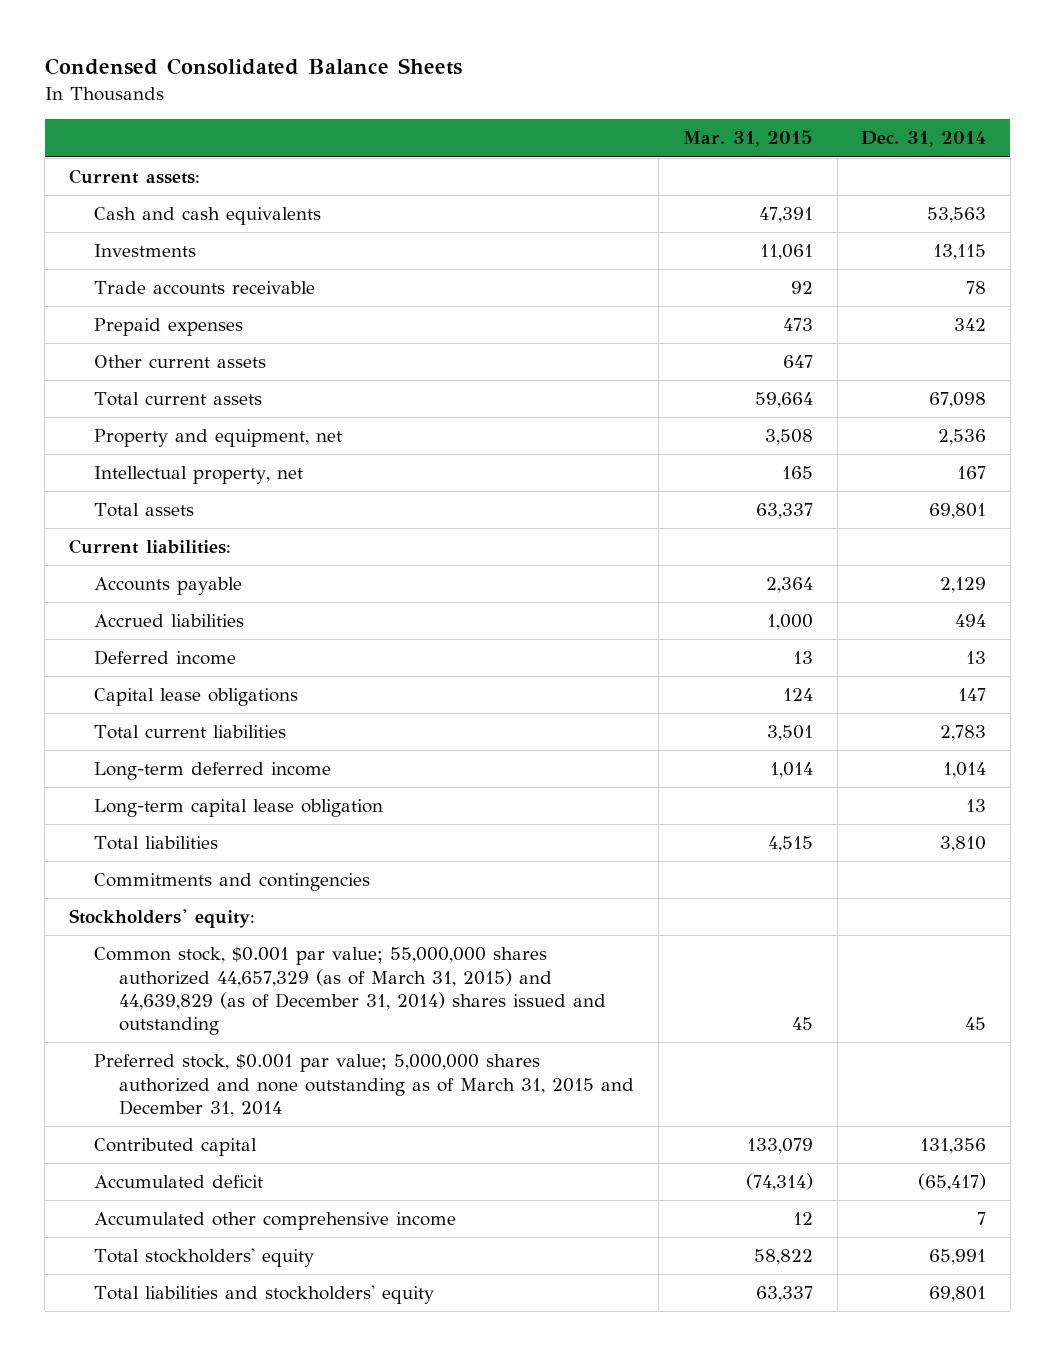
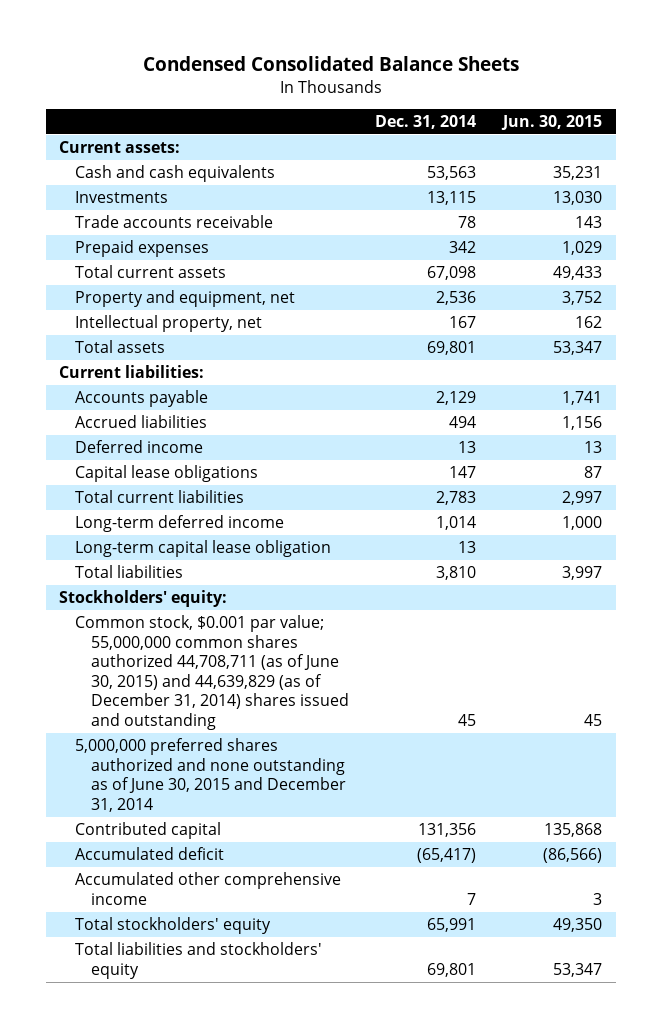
- | Mar. 31, 2015 | Dec. 31, 2014
+ | Dec. 31, 2014 | Jun. 30, 2015
- Other current assets | 647 |
- Commitments and contingencies
- Common stock, $0.001 par value; 55,000,000 shares authorized 44,657,329 (as of March 31, 2015) and 44,639,829 (as of December 31, 2014) shares issued and outstanding | 45 | 45
- Preferred stock, $0.001 par value; 5,000,000 shares authorized and none outstanding as of March 31, 2015 and December 31, 2014
+ Common stock, $0.001 par value; 55,000,000 common shares authorized 44,708,711 (as of June 30, 2015) and 44,639,829 (as of December 31, 2014) shares issued and outstanding | 45 | 45
+ 5,000,000 preferred shares authorized and none outstanding as of June 30, 2015 and December 31, 2014

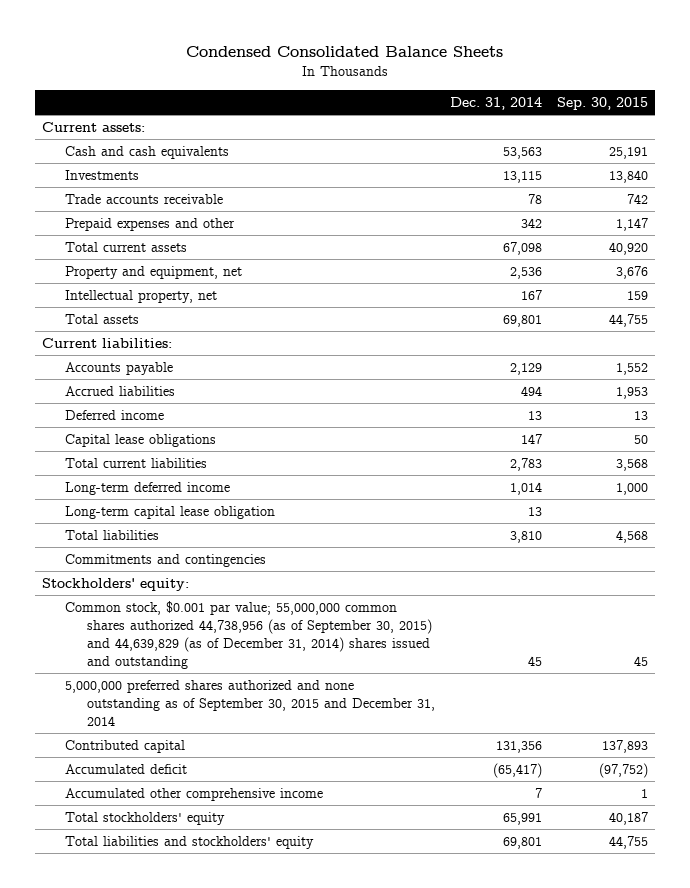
- | Dec. 31, 2014 | Jun. 30, 2015
+ | Dec. 31, 2014 | Sep. 30, 2015
- Prepaid expenses | 342 | 1,029
+ Prepaid expenses and other | 342 | 1,147
+ Commitments and contingencies
- Common stock, $0.001 par value; 55,000,000 common shares authorized 44,708,711 (as of June 30, 2015) and 44,639,829 (as of December 31, 2014) shares issued and outstanding | 45 | 45
- 5,000,000 preferred shares authorized and none outstanding as of June 30, 2015 and December 31, 2014
+ Common stock, $0.001 par value; 55,000,000 common shares authorized 44,738,956 (as of September 30, 2015) and 44,639,829 (as of December 31, 2014) shares issued and outstanding | 45 | 45
+ 5,000,000 preferred shares authorized and none outstanding as of September 30, 2015 and December 31, 2014

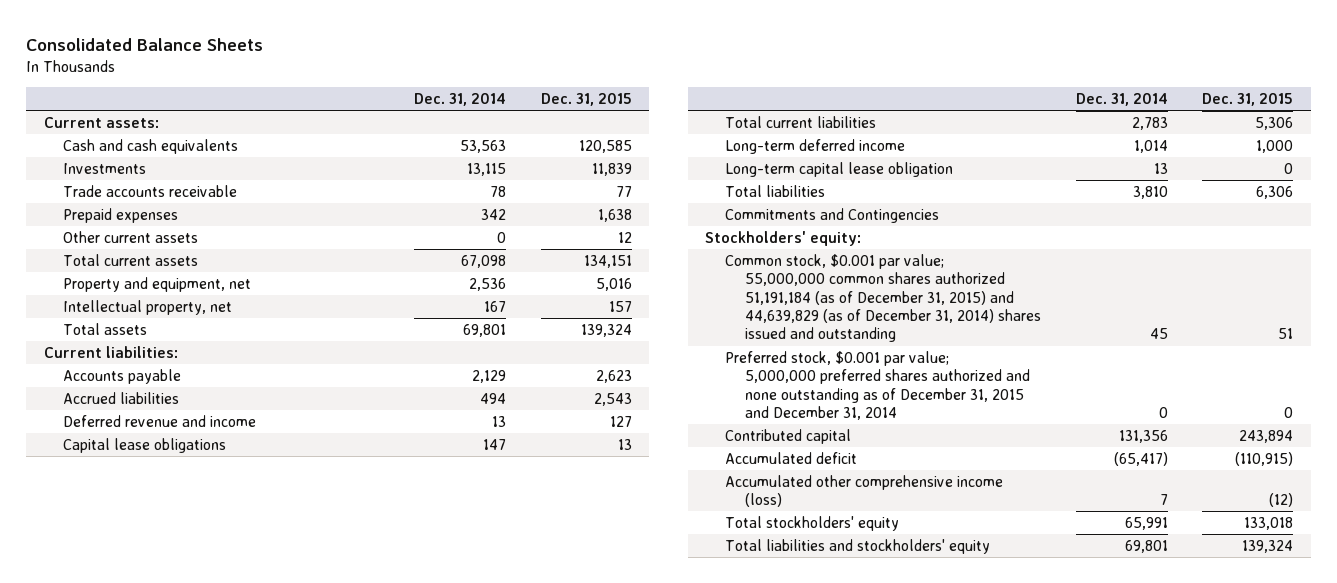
- Condensed Consolidated Balance Sheets
+ Consolidated Balance Sheets
- | Dec. 31, 2014 | Sep. 30, 2015
+ | Dec. 31, 2014 | Dec. 31, 2015
- Prepaid expenses and other | 342 | 1,147
+ Prepaid expenses | 342 | 1,638
+ Other current assets | 0 | 12
- Deferred income | 13 | 13
+ Deferred revenue and income | 13 | 127
- Commitments and contingencies
+ Commitments and Contingencies
- Common stock, $0.001 par value; 55,000,000 common shares authorized 44,738,956 (as of September 30, 2015) and 44,639,829 (as of December 31, 2014) shares issued and outstanding | 45 | 45
- 5,000,000 preferred shares authorized and none outstanding as of September 30, 2015 and December 31, 2014
+ Common stock, $0.001 par value; 55,000,000 common shares authorized 51,191,184 (as of December 31, 2015) and 44,639,829 (as of December 31, 2014) shares issued and outstanding | 45 | 51
+ Preferred stock, $0.001 par value; 5,000,000 preferred shares authorized and none outstanding as of December 31, 2015 and December 31, 2014 | 0 | 0
- Accumulated other comprehensive income | 7 | 1
+ Accumulated other comprehensive income (loss) | 7 | (12)

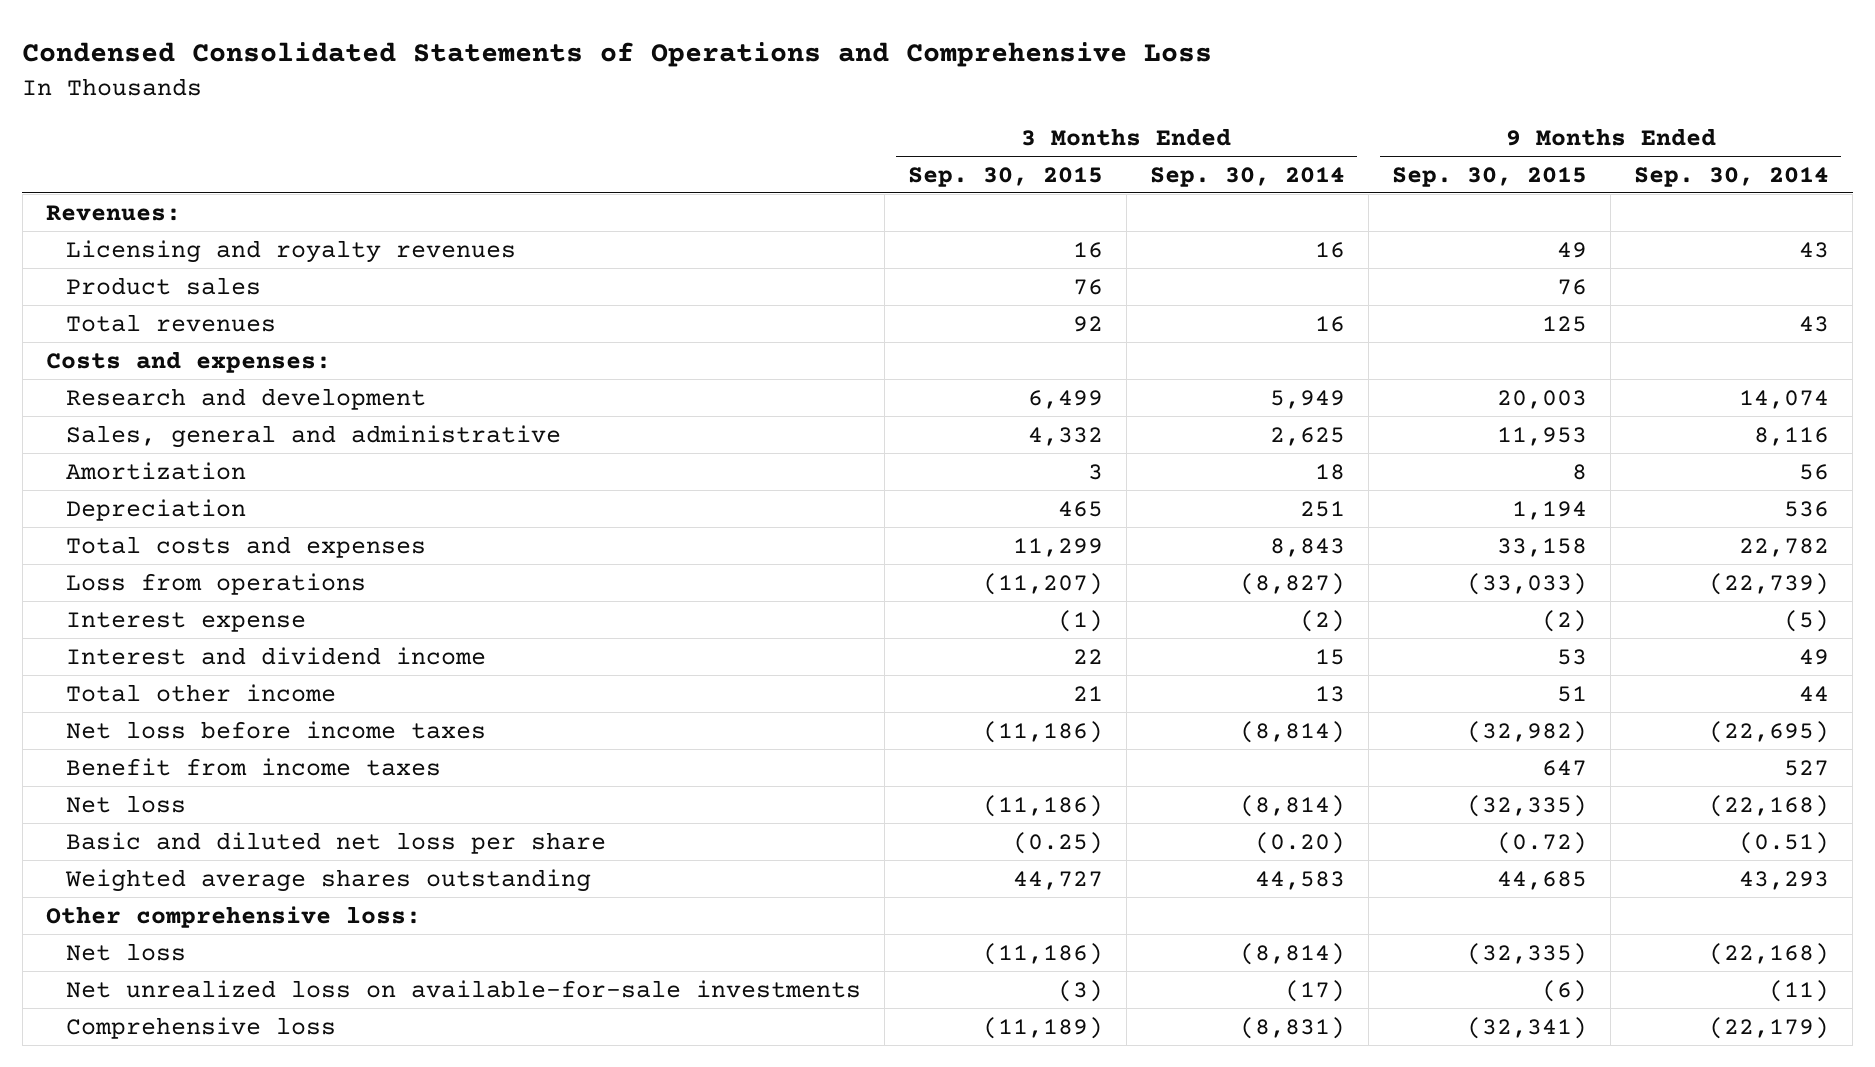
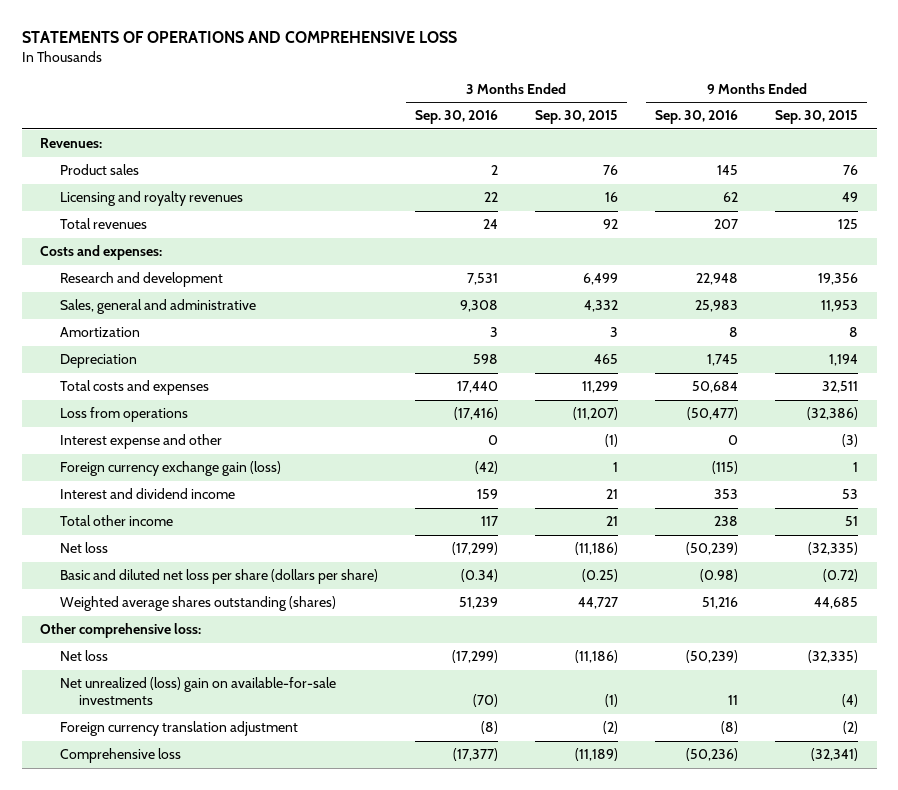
- Condensed Consolidated Statements of Operations and Comprehensive Loss
+ STATEMENTS OF OPERATIONS AND COMPREHENSIVE LOSS
- | 3 Months Ended Sep. 30, 2015 | 3 Months Ended Sep. 30, 2014 | 9 Months Ended Sep. 30, 2015 | 9 Months Ended Sep. 30, 2014
+ | 3 Months Ended Sep. 30, 2016 | 3 Months Ended Sep. 30, 2015 | 9 Months Ended Sep. 30, 2016 | 9 Months Ended Sep. 30, 2015
moved down: Licensing and royalty revenues | 22 | 16 | 62 | 49
- Research and development | 6,499 | 5,949 | 20,003 | 14,074
+ Research and development | 7,531 | 6,499 | 22,948 | 19,356
- Total costs and expenses | 11,299 | 8,843 | 33,158 | 22,782
- Loss from operations | (11,207) | (8,827) | (33,033) | (22,739)
- Interest expense | (1) | (2) | (2) | (5)
- Interest and dividend income | 22 | 15 | 53 | 49
+ Total costs and expenses | 17,440 | 11,299 | 50,684 | 32,511
+ Loss from operations | (17,416) | (11,207) | (50,477) | (32,386)
+ Interest expense and other | 0 | (1) | 0 | (3)
+ Foreign currency exchange gain (loss) | (42) | 1 | (115) | 1
+ Interest and dividend income | 159 | 21 | 353 | 53
- Net loss before income taxes | (11,186) | (8,814) | (32,982) | (22,695)
- Benefit from income taxes | | | 647 | 527
- Basic and diluted net loss per share | (0.25) | (0.20) | (0.72) | (0.51)
- Weighted average shares outstanding | 44,727 | 44,583 | 44,685 | 43,293
+ Basic and diluted net loss per share (dollars per share) | (0.34) | (0.25) | (0.98) | (0.72)
+ Weighted average shares outstanding (shares) | 51,239 | 44,727 | 51,216 | 44,685
- Net unrealized loss on available-for-sale investments | (3) | (17) | (6) | (11)
+ Net unrealized (loss) gain on available-for-sale investments | (70) | (1) | 11 | (4)
+ Foreign currency translation adjustment | (8) | (2) | (8) | (2)

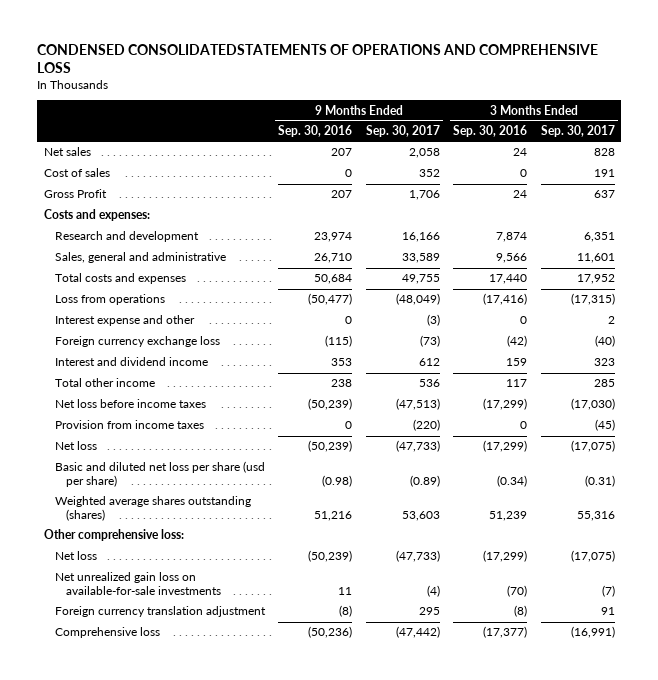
- STATEMENTS OF OPERATIONS AND COMPREHENSIVE LOSS
+ CONDENSED CONSOLIDATEDSTATEMENTS OF OPERATIONS AND COMPREHENSIVE LOSS
- | 3 Months Ended Sep. 30, 2016 | 3 Months Ended Sep. 30, 2015 | 9 Months Ended Sep. 30, 2016 | 9 Months Ended Sep. 30, 2015
+ | 9 Months Ended Sep. 30, 2016 | 9 Months Ended Sep. 30, 2017 | 3 Months Ended Sep. 30, 2016 | 3 Months Ended Sep. 30, 2017
- Revenues:
- Product sales | 2 | 76 | 145 | 76
- Licensing and royalty revenues | 22 | 16 | 62 | 49
- Total revenues | 24 | 92 | 207 | 125
+ Net sales | 207 | 2,058 | 24 | 828
+ Cost of sales | 0 | 352 | 0 | 191
+ Gross Profit | 207 | 1,706 | 24 | 637
- Research and development | 7,531 | 6,499 | 22,948 | 19,356
- Sales, general and administrative | 9,308 | 4,332 | 25,983 | 11,953
- Amortization | 3 | 3 | 8 | 8
- Depreciation | 598 | 465 | 1,745 | 1,194
+ Research and development | 23,974 | 16,166 | 7,874 | 6,351
+ Sales, general and administrative | 26,710 | 33,589 | 9,566 | 11,601
- Foreign currency exchange gain (loss) | (42) | 1 | (115) | 1
+ Foreign currency exchange loss | (115) | (73) | (42) | (40)
+ Net loss before income taxes | (50,239) | (47,513) | (17,299) | (17,030)
+ Provision from income taxes | 0 | (220) | 0 | (45)
- Basic and diluted net loss per share (dollars per share) | (0.34) | (0.25) | (0.98) | (0.72)
+ Basic and diluted net loss per share (usd per share) | (0.98) | (0.89) | (0.34) | (0.31)
- Net unrealized (loss) gain on available-for-sale investments | (70) | (1) | 11 | (4)
+ Net unrealized gain loss on available-for-sale investments | 11 | (4) | (70) | (7)

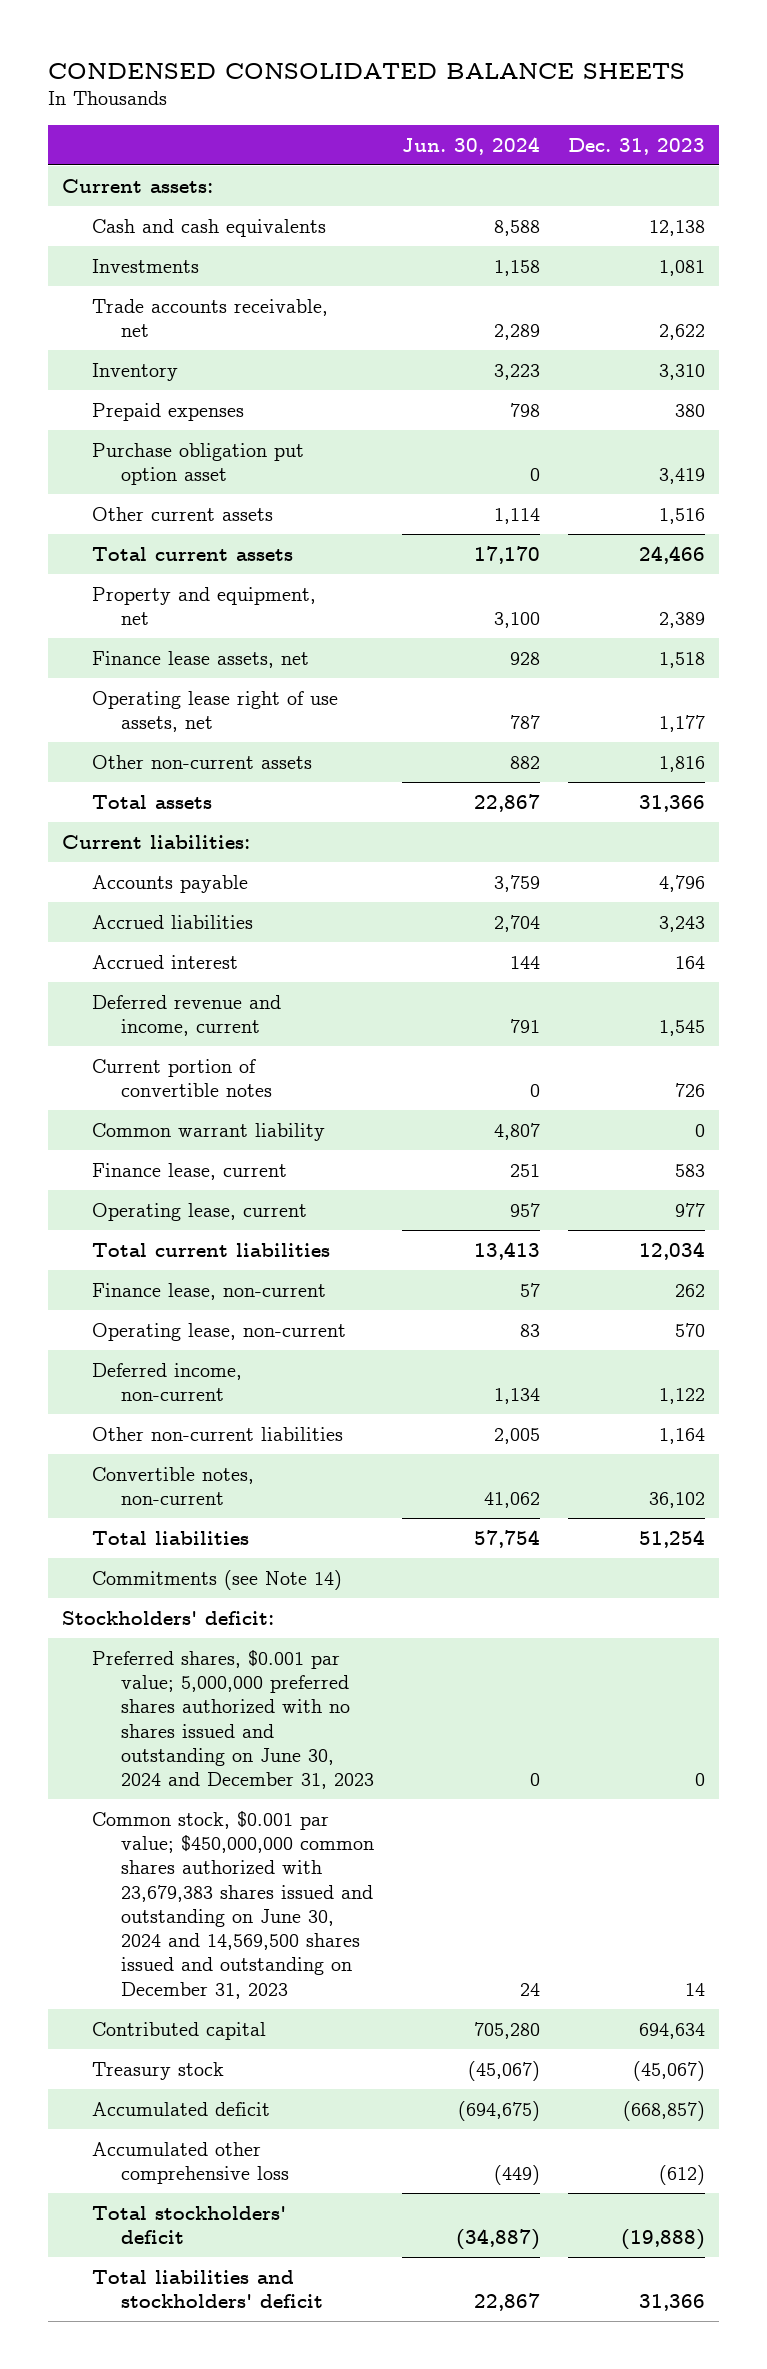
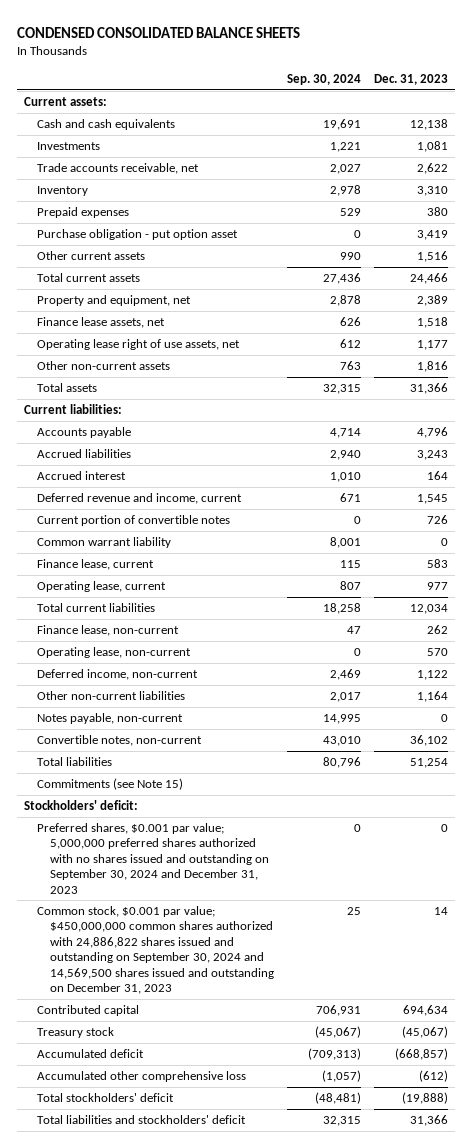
- | Jun. 30, 2024 | Dec. 31, 2023
+ | Sep. 30, 2024 | Dec. 31, 2023
- Purchase obligation put option asset | 0 | 3,419
+ Purchase obligation - put option asset | 0 | 3,419
+ Notes payable, non-current | 14,995 | 0
- Commitments (see Note 14)
+ Commitments (see Note 15)
- Preferred shares, $0.001 par value; 5,000,000 preferred shares authorized with no shares issued and outstanding on June 30, 2024 and December 31, 2023 | 0 | 0
- Common stock, $0.001 par value; $450,000,000 common shares authorized with 23,679,383 shares issued and outstanding on June 30, 2024 and 14,569,500 shares issued and outstanding on December 31, 2023 | 24 | 14
+ Preferred shares, $0.001 par value; 5,000,000 preferred shares authorized with no shares issued and outstanding on September 30, 2024 and December 31, 2023 | 0 | 0
+ Common stock, $0.001 par value; $450,000,000 common shares authorized with 24,886,822 shares issued and outstanding on September 30, 2024 and 14,569,500 shares issued and outstanding on December 31, 2023 | 25 | 14

